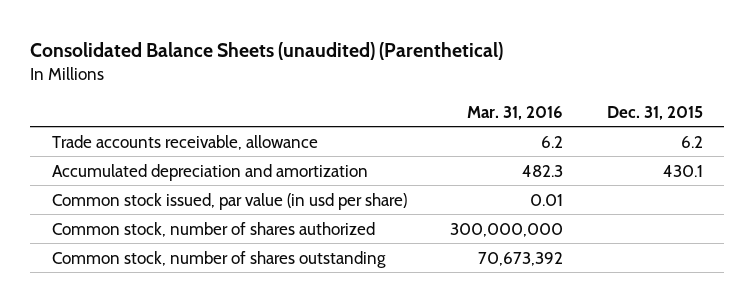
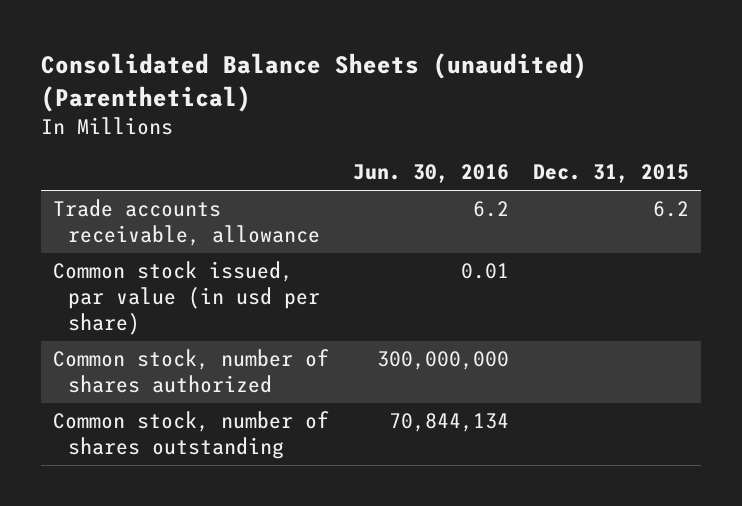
- | Mar. 31, 2016 | Dec. 31, 2015
+ | Jun. 30, 2016 | Dec. 31, 2015
- Accumulated depreciation and amortization | 482.3 | 430.1

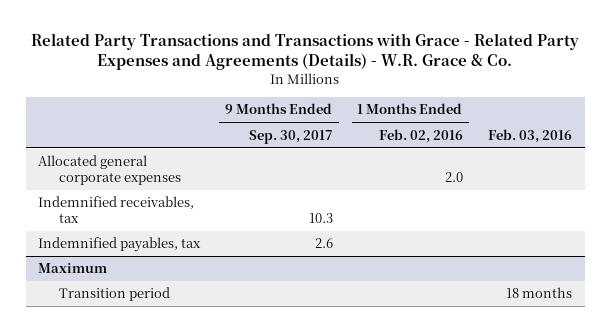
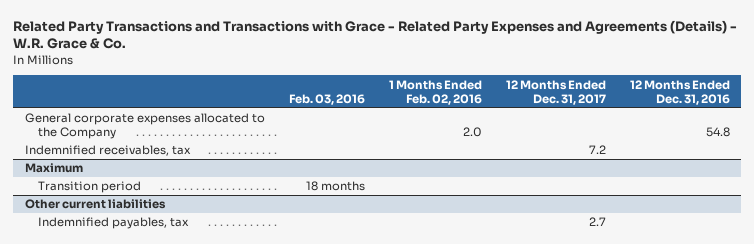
- | 9 Months Ended Sep. 30, 2017 | 1 Months Ended Feb. 02, 2016 | Feb. 03, 2016
+ | Feb. 03, 2016 | 1 Months Ended Feb. 02, 2016 | 12 Months Ended Dec. 31, 2017 | 12 Months Ended Dec. 31, 2016
- Allocated general corporate expenses | | 2.0 |
+ General corporate expenses allocated to the Company | | 2.0 | | 54.8
- Indemnified payables, tax | 2.6 | |
+ Other current liabilities
+ Indemnified payables, tax | | | 2.7 |

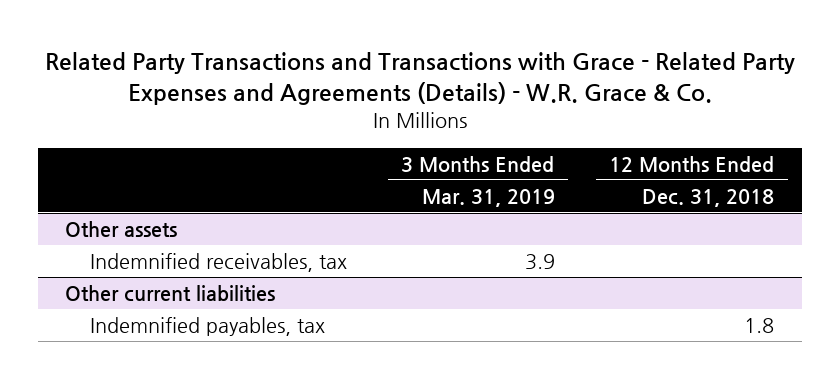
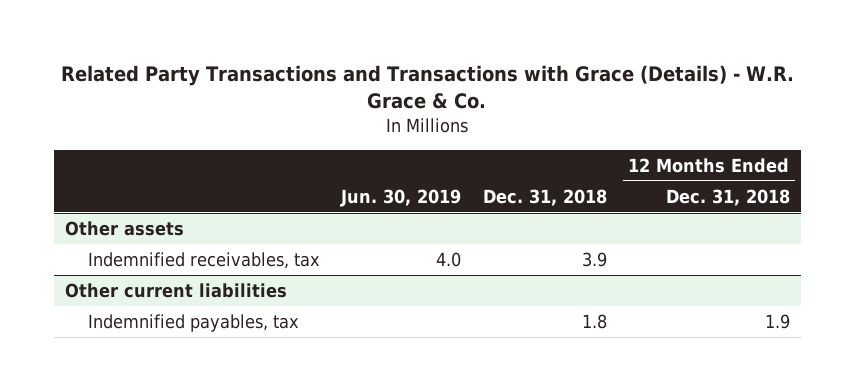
- Related Party Transactions and Transactions with Grace - Related Party Expenses and Agreements (Details) - W.R. Grace & Co.
+ Related Party Transactions and Transactions with Grace (Details) - W.R. Grace & Co.
- | 3 Months Ended Mar. 31, 2019 | 12 Months Ended Dec. 31, 2018
+ | Jun. 30, 2019 | Dec. 31, 2018 | 12 Months Ended Dec. 31, 2018
@ Other current liabilities
- Indemnified payables, tax | | 1.8
+ Indemnified payables, tax | | 1.8 | 1.9

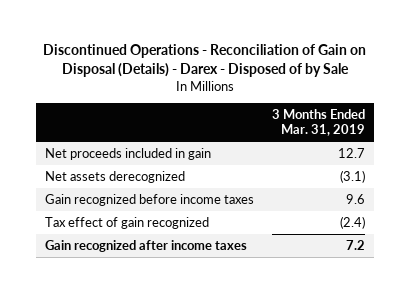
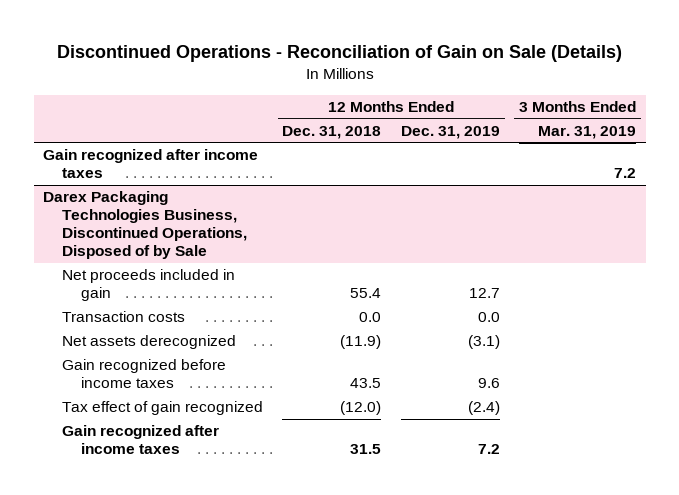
- Discontinued Operations - Reconciliation of Gain on Disposal (Details) - Darex - Disposed of by Sale
+ Discontinued Operations - Reconciliation of Gain on Sale (Details)
- | 3 Months Ended Mar. 31, 2019
+ | 12 Months Ended Dec. 31, 2018 | 12 Months Ended Dec. 31, 2019 | 3 Months Ended Mar. 31, 2019
- Net proceeds included in gain | 12.7
- Net assets derecognized | (3.1)
- Gain recognized before income taxes | 9.6
- Tax effect of gain recognized | (2.4)
+ Darex Packaging Technologies Business, Discontinued Operations, Disposed of by Sale
+ Net proceeds included in gain | 55.4 | 12.7 |
+ Transaction costs | 0.0 | 0.0 |
+ Net assets derecognized | (11.9) | (3.1) |
+ Gain recognized before income taxes | 43.5 | 9.6 |
+ Tax effect of gain recognized | (12.0) | (2.4) |
+ Gain recognized after income taxes | 31.5 | 7.2 |

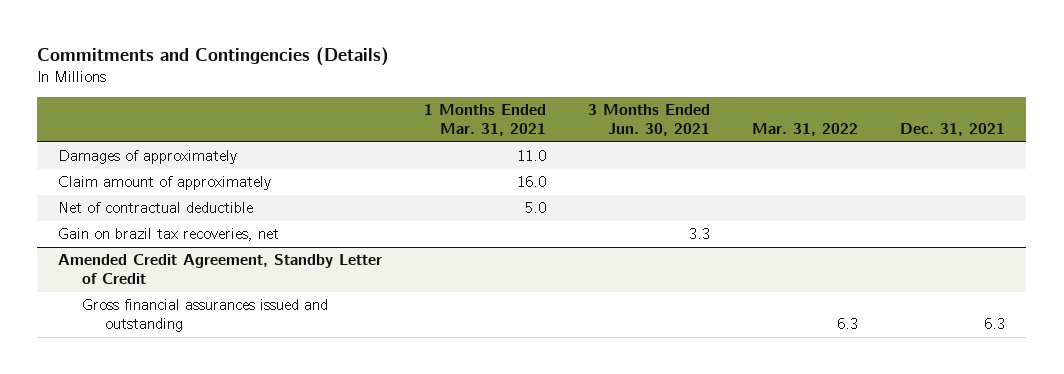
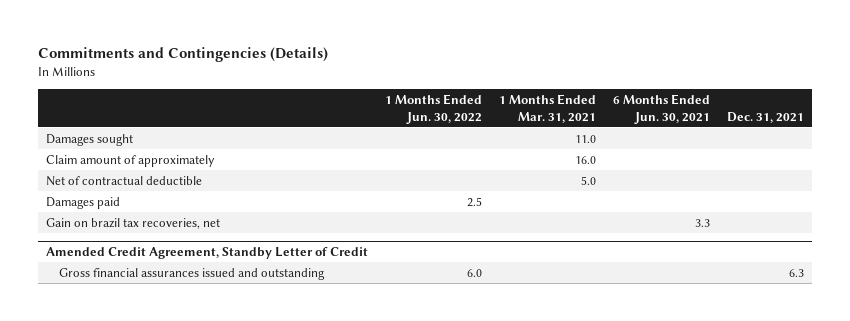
- | 1 Months Ended Mar. 31, 2021 | 3 Months Ended Jun. 30, 2021 | Mar. 31, 2022 | Dec. 31, 2021
+ | 1 Months Ended Jun. 30, 2022 | 1 Months Ended Mar. 31, 2021 | 6 Months Ended Jun. 30, 2021 | Dec. 31, 2021
- Damages of approximately | 11.0 | | |
+ Damages sought | | 11.0 | |
+ Damages paid | 2.5 | | |

